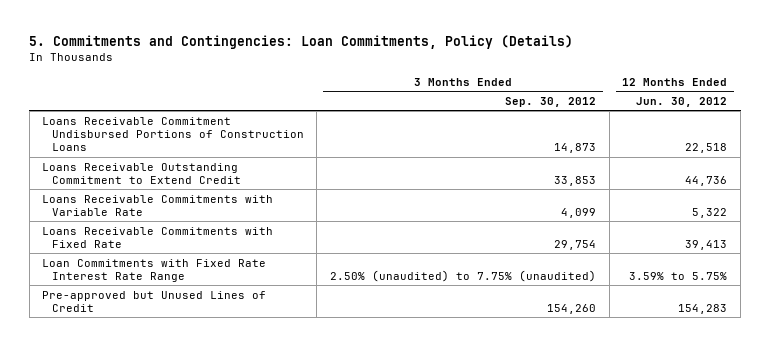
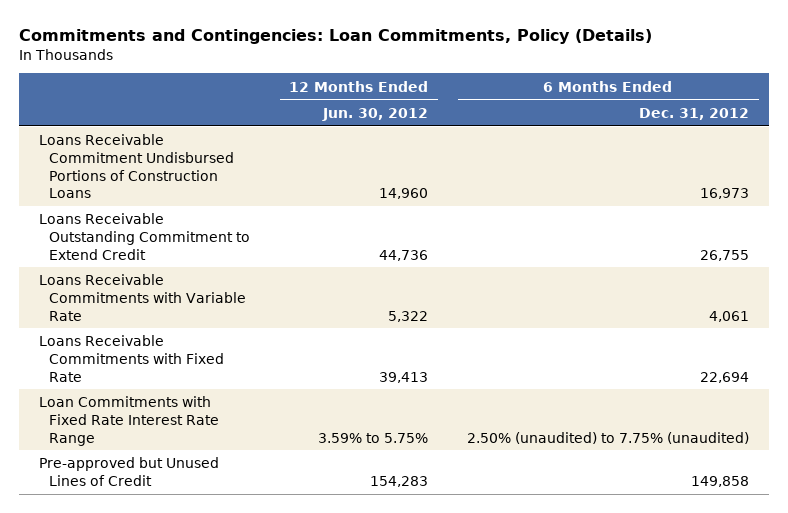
- 5. Commitments and Contingencies: Loan Commitments, Policy (Details)
+ Commitments and Contingencies: Loan Commitments, Policy (Details)
- | 3 Months Ended Sep. 30, 2012 | 12 Months Ended Jun. 30, 2012
+ | 12 Months Ended Jun. 30, 2012 | 6 Months Ended Dec. 31, 2012
- Loans Receivable Commitment Undisbursed Portions of Construction Loans | 14,873 | 22,518
+ Loans Receivable Commitment Undisbursed Portions of Construction Loans | 14,960 | 16,973

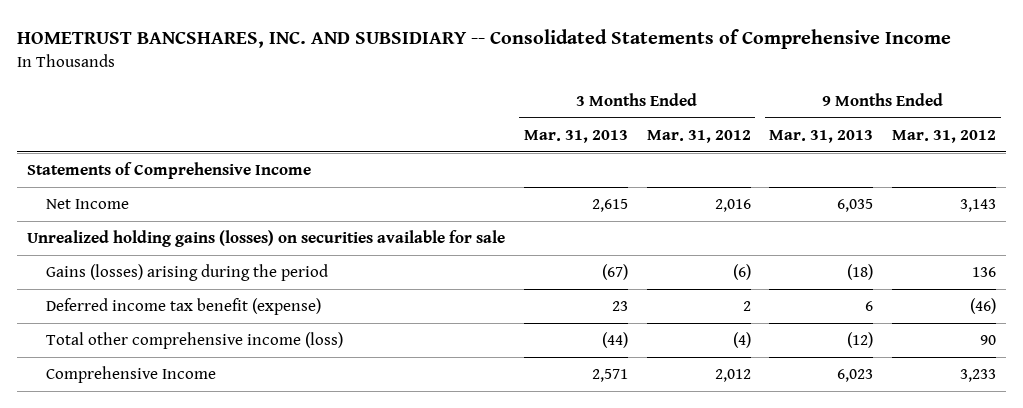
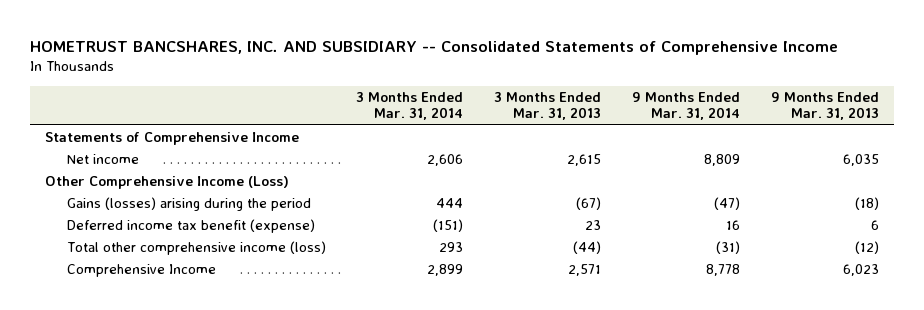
- | 3 Months Ended Mar. 31, 2013 | 3 Months Ended Mar. 31, 2012 | 9 Months Ended Mar. 31, 2013 | 9 Months Ended Mar. 31, 2012
+ | 3 Months Ended Mar. 31, 2014 | 3 Months Ended Mar. 31, 2013 | 9 Months Ended Mar. 31, 2014 | 9 Months Ended Mar. 31, 2013
- Net Income | 2,615 | 2,016 | 6,035 | 3,143
- Unrealized holding gains (losses) on securities available for sale
+ Net income | 2,606 | 2,615 | 8,809 | 6,035
+ Other Comprehensive Income (Loss)

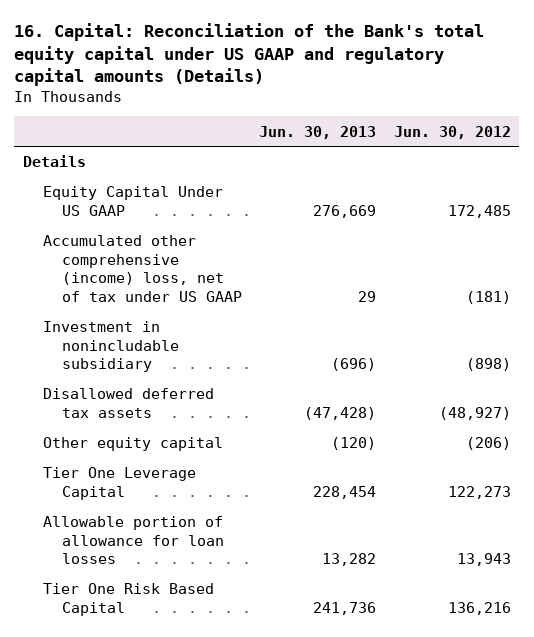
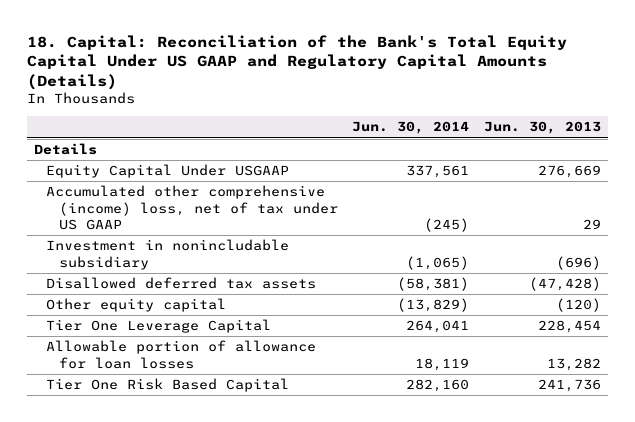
- 16. Capital: Reconciliation of the Bank's total equity capital under US GAAP and regulatory capital amounts (Details)
+ 18. Capital: Reconciliation of the Bank's Total Equity Capital Under US GAAP and Regulatory Capital Amounts (Details)
- | Jun. 30, 2013 | Jun. 30, 2012
+ | Jun. 30, 2014 | Jun. 30, 2013
- Equity Capital Under US GAAP | 276,669 | 172,485
+ Equity Capital Under USGAAP | 337,561 | 276,669

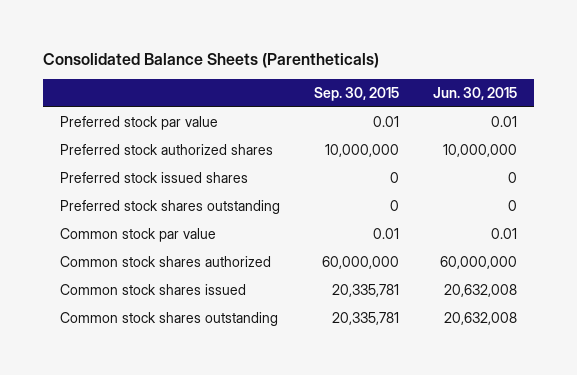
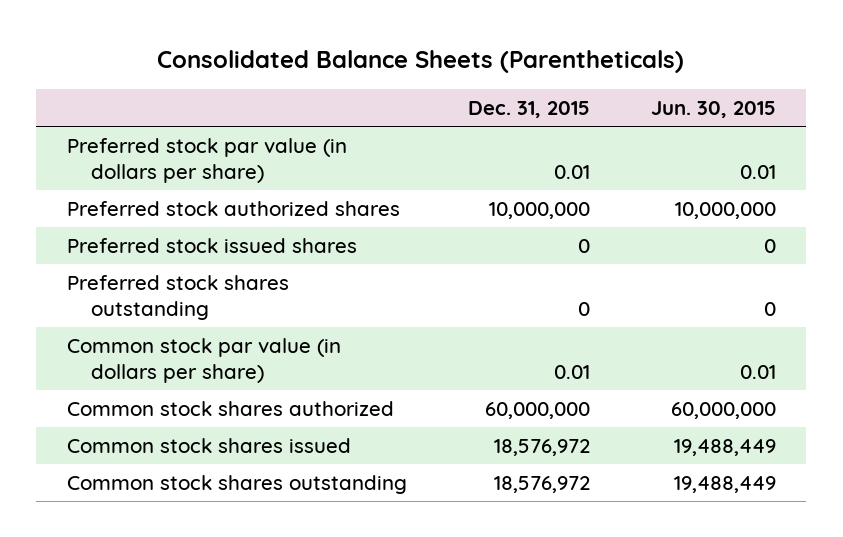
- | Sep. 30, 2015 | Jun. 30, 2015
+ | Dec. 31, 2015 | Jun. 30, 2015
- Preferred stock par value | 0.01 | 0.01
+ Preferred stock par value (in dollars per share) | 0.01 | 0.01
- Common stock par value | 0.01 | 0.01
+ Common stock par value (in dollars per share) | 0.01 | 0.01
- Common stock shares issued | 20,335,781 | 20,632,008
- Common stock shares outstanding | 20,335,781 | 20,632,008
+ Common stock shares issued | 18,576,972 | 19,488,449
+ Common stock shares outstanding | 18,576,972 | 19,488,449

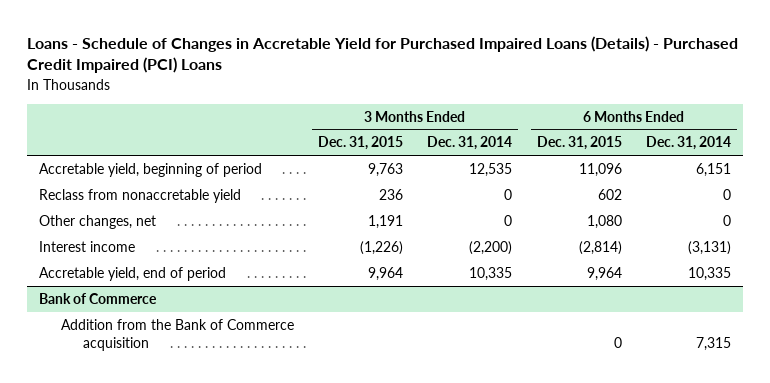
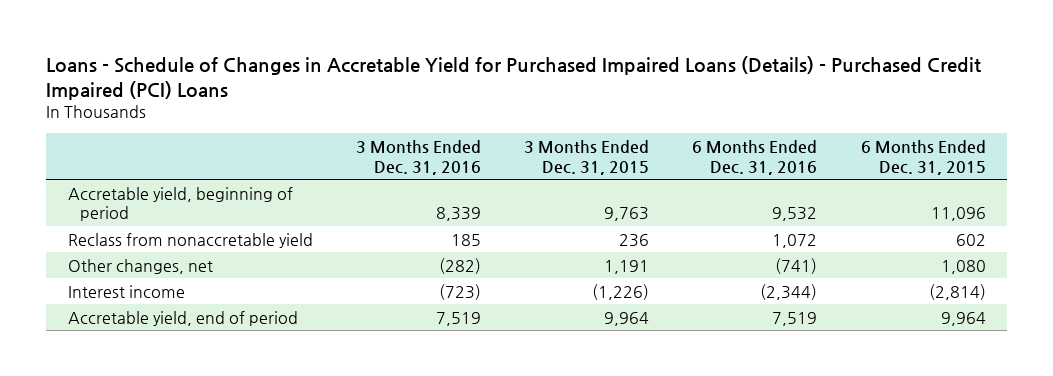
- | 3 Months Ended Dec. 31, 2015 | 3 Months Ended Dec. 31, 2014 | 6 Months Ended Dec. 31, 2015 | 6 Months Ended Dec. 31, 2014
+ | 3 Months Ended Dec. 31, 2016 | 3 Months Ended Dec. 31, 2015 | 6 Months Ended Dec. 31, 2016 | 6 Months Ended Dec. 31, 2015
- Bank of Commerce
- Addition from the Bank of Commerce acquisition | | | 0 | 7,315

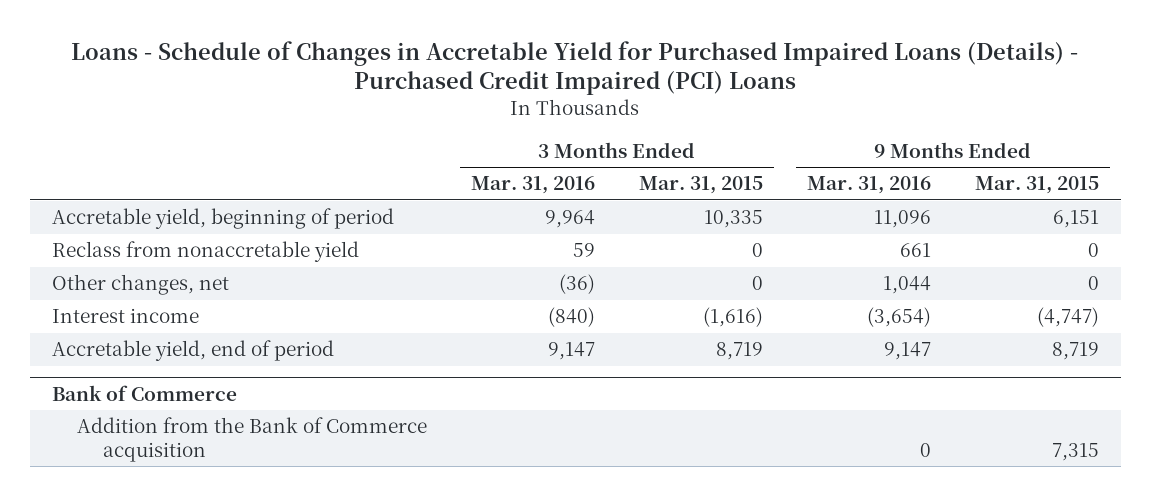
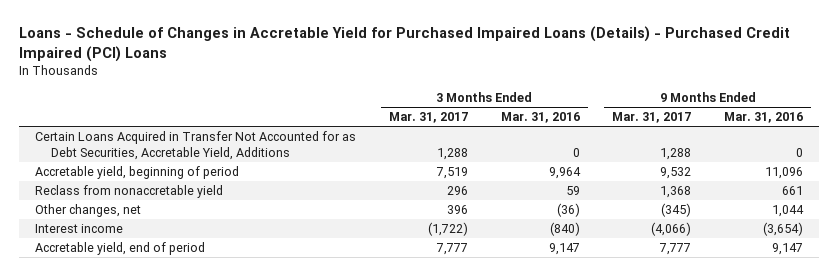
- | 3 Months Ended Mar. 31, 2016 | 3 Months Ended Mar. 31, 2015 | 9 Months Ended Mar. 31, 2016 | 9 Months Ended Mar. 31, 2015
+ | 3 Months Ended Mar. 31, 2017 | 3 Months Ended Mar. 31, 2016 | 9 Months Ended Mar. 31, 2017 | 9 Months Ended Mar. 31, 2016
+ Certain Loans Acquired in Transfer Not Accounted for as Debt Securities, Accretable Yield, Additions | 1,288 | 0 | 1,288 | 0
- Bank of Commerce
- Addition from the Bank of Commerce acquisition | | | 0 | 7,315

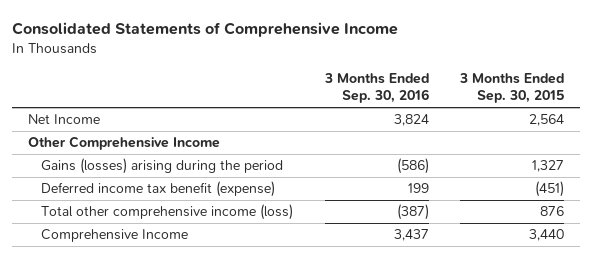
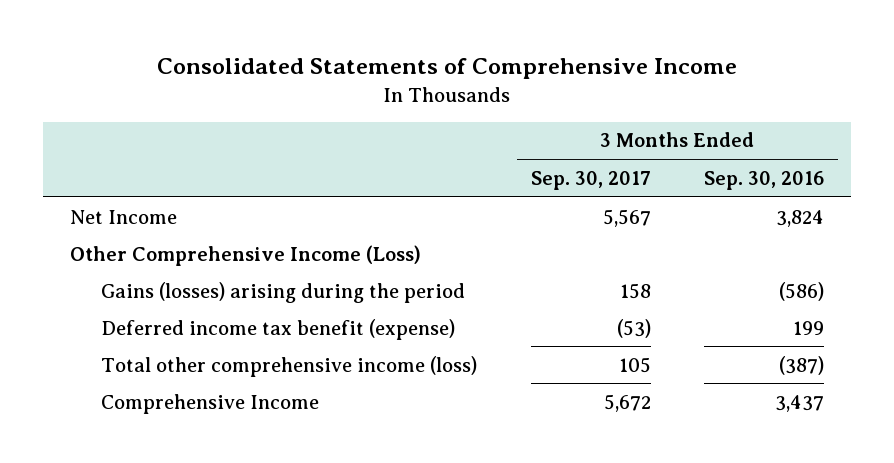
- | 3 Months Ended Sep. 30, 2016 | 3 Months Ended Sep. 30, 2015
+ | 3 Months Ended Sep. 30, 2017 | 3 Months Ended Sep. 30, 2016
- Other Comprehensive Income
+ Other Comprehensive Income (Loss)

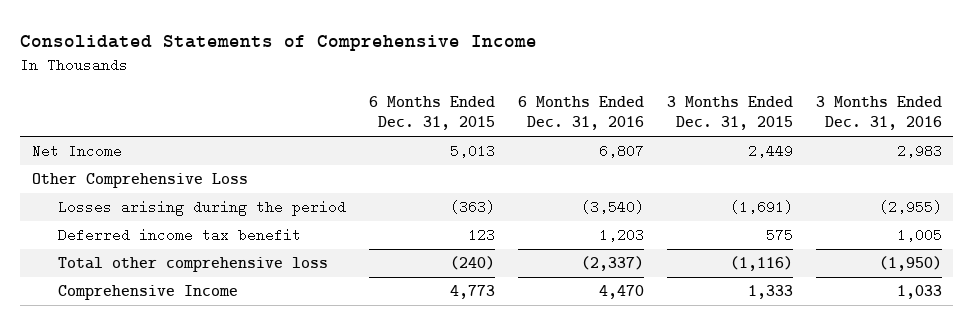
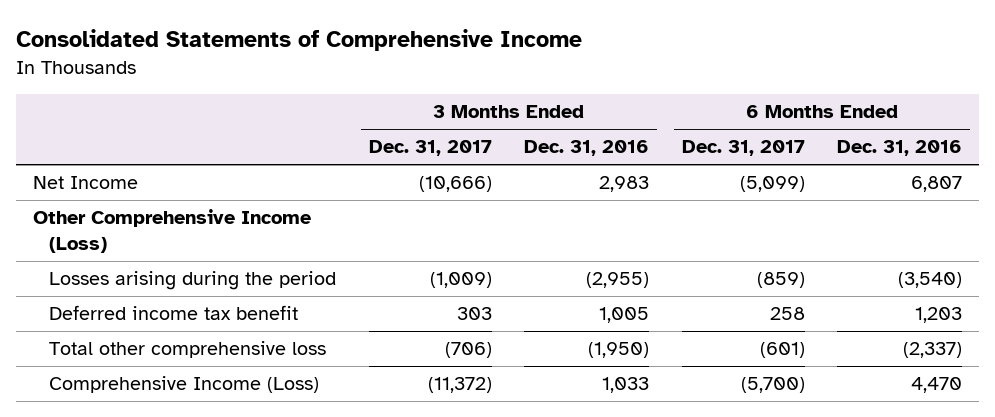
- | 6 Months Ended Dec. 31, 2015 | 6 Months Ended Dec. 31, 2016 | 3 Months Ended Dec. 31, 2015 | 3 Months Ended Dec. 31, 2016
+ | 3 Months Ended Dec. 31, 2017 | 3 Months Ended Dec. 31, 2016 | 6 Months Ended Dec. 31, 2017 | 6 Months Ended Dec. 31, 2016
- Other Comprehensive Loss
+ Other Comprehensive Income (Loss)
- Comprehensive Income | 4,773 | 4,470 | 1,333 | 1,033
+ Comprehensive Income (Loss) | (11,372) | 1,033 | (5,700) | 4,470

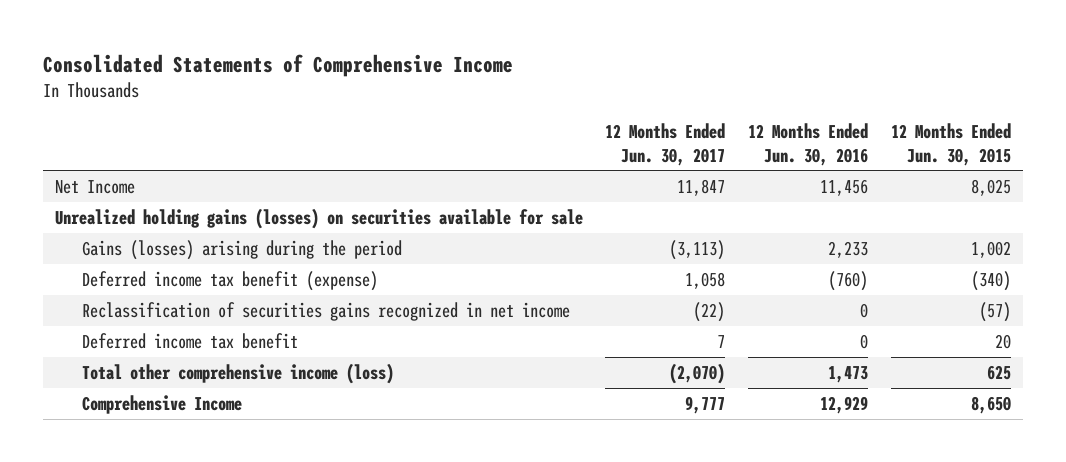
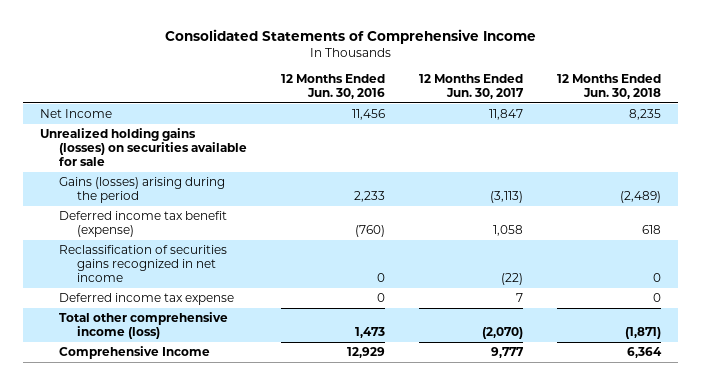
- | 12 Months Ended Jun. 30, 2017 | 12 Months Ended Jun. 30, 2016 | 12 Months Ended Jun. 30, 2015
+ | 12 Months Ended Jun. 30, 2016 | 12 Months Ended Jun. 30, 2017 | 12 Months Ended Jun. 30, 2018
- Deferred income tax benefit | 7 | 0 | 20
+ Deferred income tax expense | 0 | 7 | 0

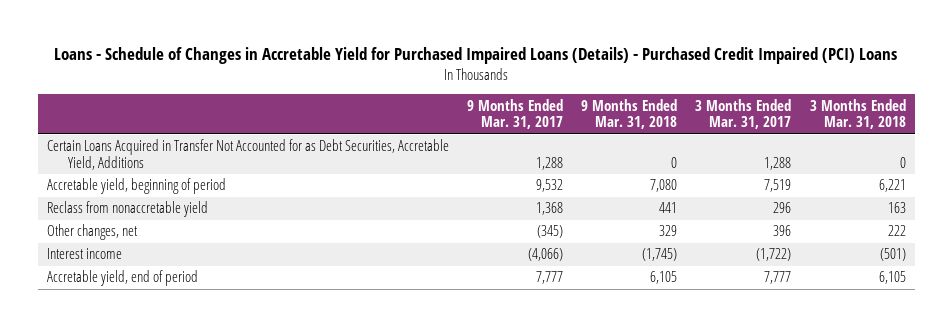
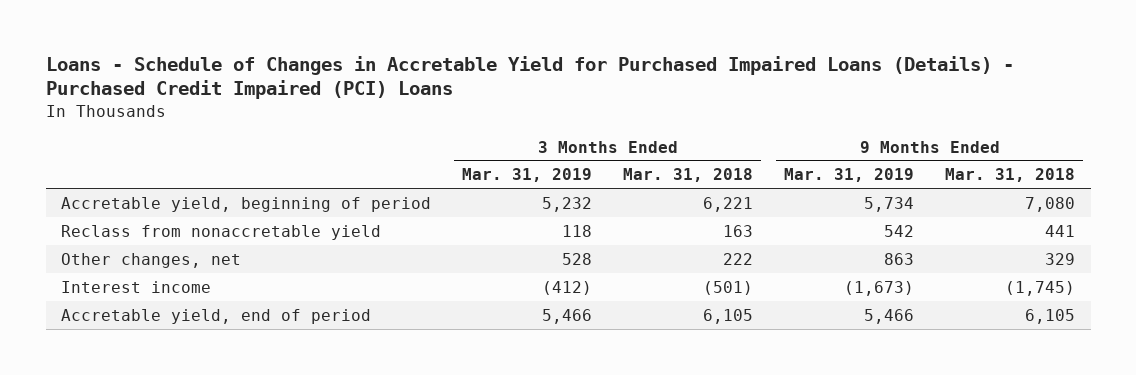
- | 9 Months Ended Mar. 31, 2017 | 9 Months Ended Mar. 31, 2018 | 3 Months Ended Mar. 31, 2017 | 3 Months Ended Mar. 31, 2018
+ | 3 Months Ended Mar. 31, 2019 | 3 Months Ended Mar. 31, 2018 | 9 Months Ended Mar. 31, 2019 | 9 Months Ended Mar. 31, 2018
- Certain Loans Acquired in Transfer Not Accounted for as Debt Securities, Accretable Yield, Additions | 1,288 | 0 | 1,288 | 0

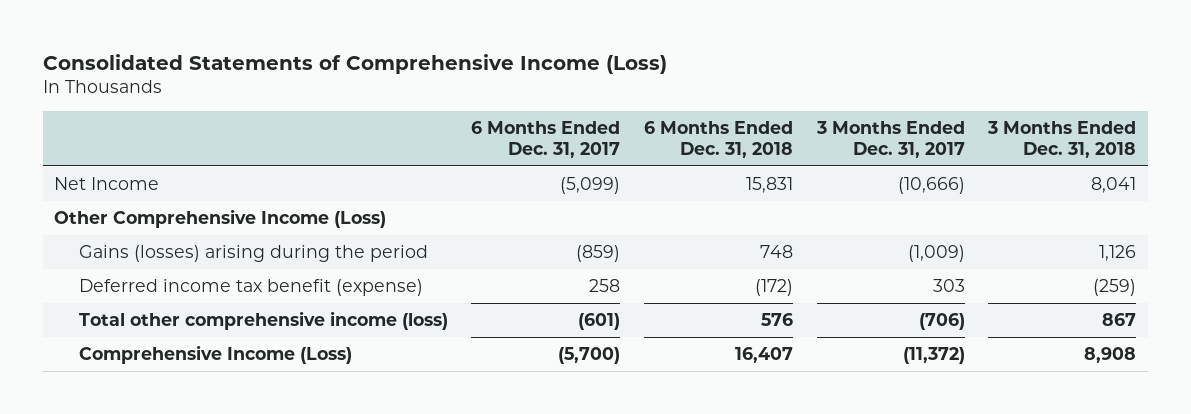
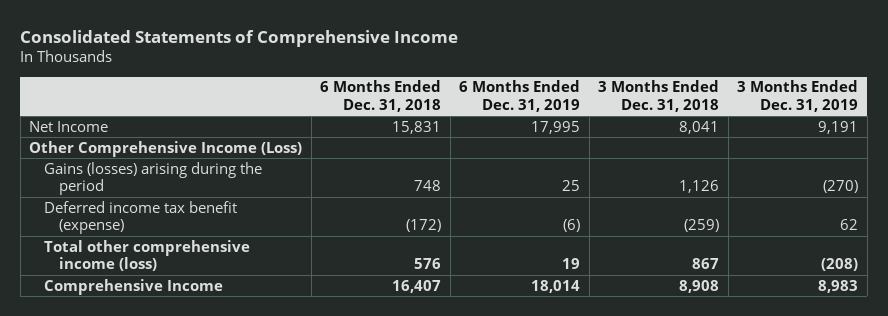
- Consolidated Statements of Comprehensive Income (Loss)
+ Consolidated Statements of Comprehensive Income
- | 6 Months Ended Dec. 31, 2017 | 6 Months Ended Dec. 31, 2018 | 3 Months Ended Dec. 31, 2017 | 3 Months Ended Dec. 31, 2018
+ | 6 Months Ended Dec. 31, 2018 | 6 Months Ended Dec. 31, 2019 | 3 Months Ended Dec. 31, 2018 | 3 Months Ended Dec. 31, 2019
- Comprehensive Income (Loss) | (5,700) | 16,407 | (11,372) | 8,908
+ Comprehensive Income | 16,407 | 18,014 | 8,908 | 8,983

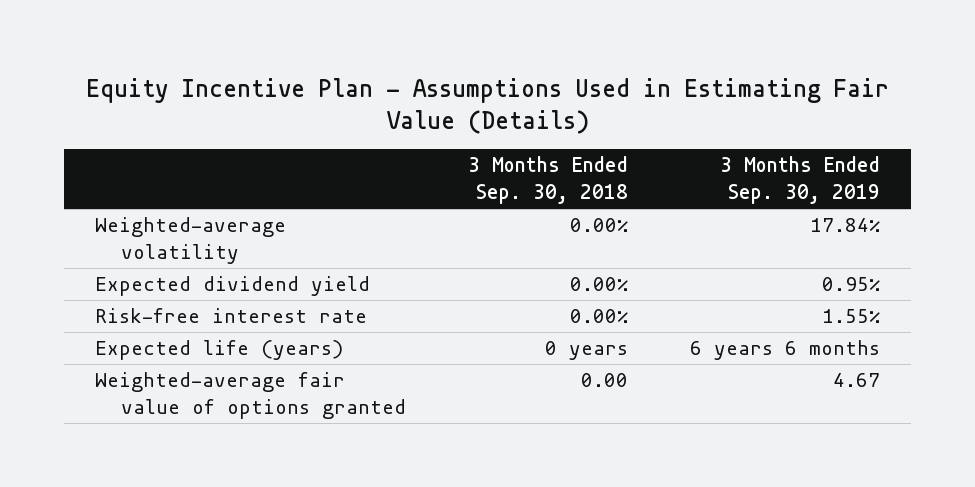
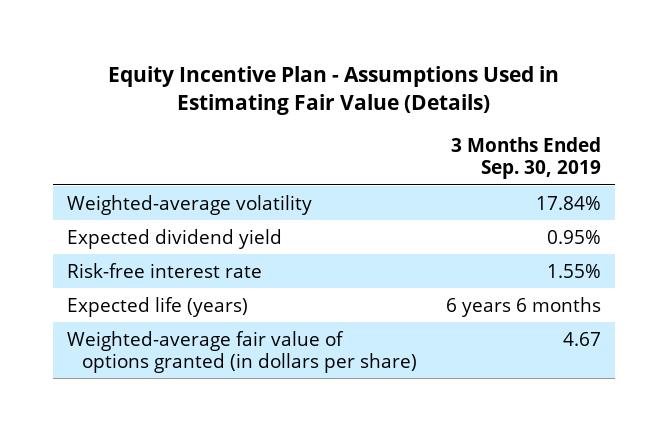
- | 3 Months Ended Sep. 30, 2018 | 3 Months Ended Sep. 30, 2019
+ | 3 Months Ended Sep. 30, 2019
- Weighted-average fair value of options granted | 0.00 | 4.67
+ Weighted-average fair value of options granted (in dollars per share) | 4.67

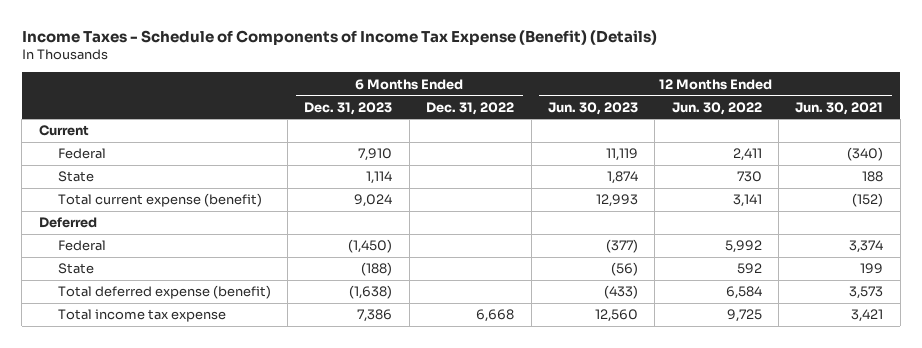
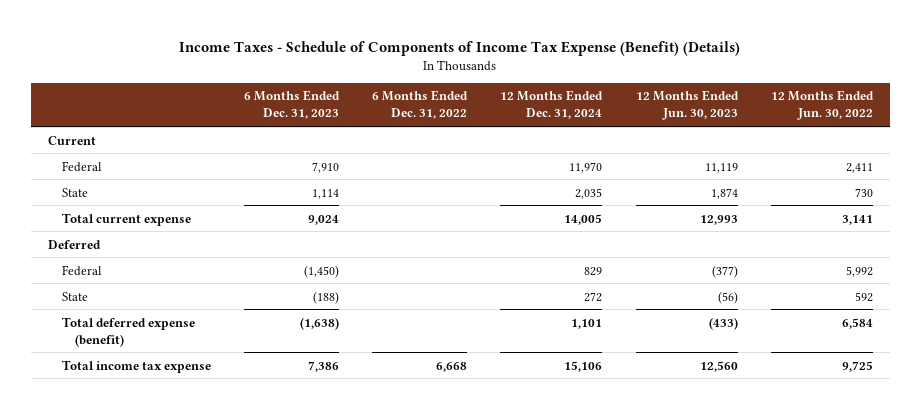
- | 6 Months Ended Dec. 31, 2023 | 6 Months Ended Dec. 31, 2022 | 12 Months Ended Jun. 30, 2023 | 12 Months Ended Jun. 30, 2022 | 12 Months Ended Jun. 30, 2021
+ | 6 Months Ended Dec. 31, 2023 | 6 Months Ended Dec. 31, 2022 | 12 Months Ended Dec. 31, 2024 | 12 Months Ended Jun. 30, 2023 | 12 Months Ended Jun. 30, 2022
- Total current expense (benefit) | 9,024 | | 12,993 | 3,141 | (152)
+ Total current expense | 9,024 | | 14,005 | 12,993 | 3,141

